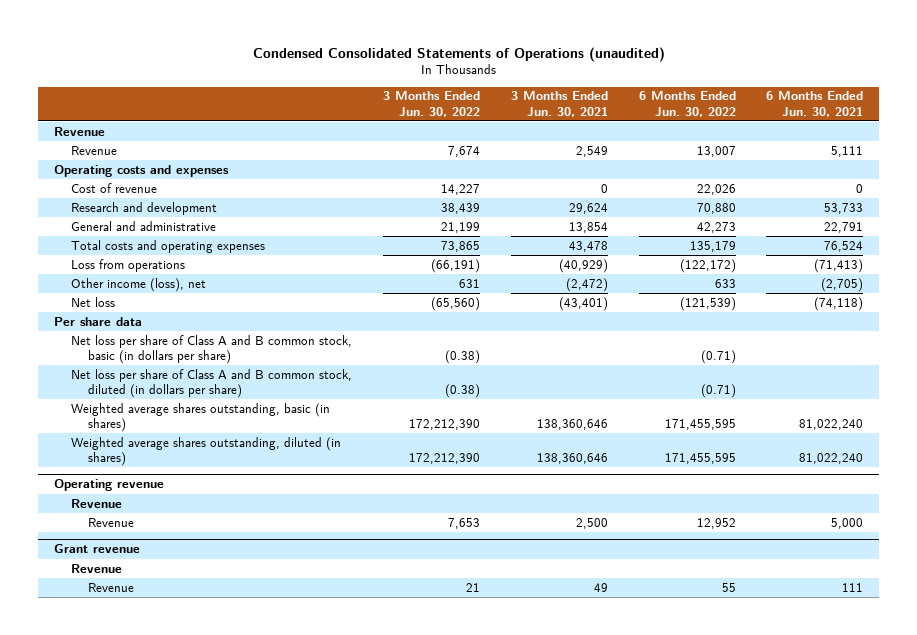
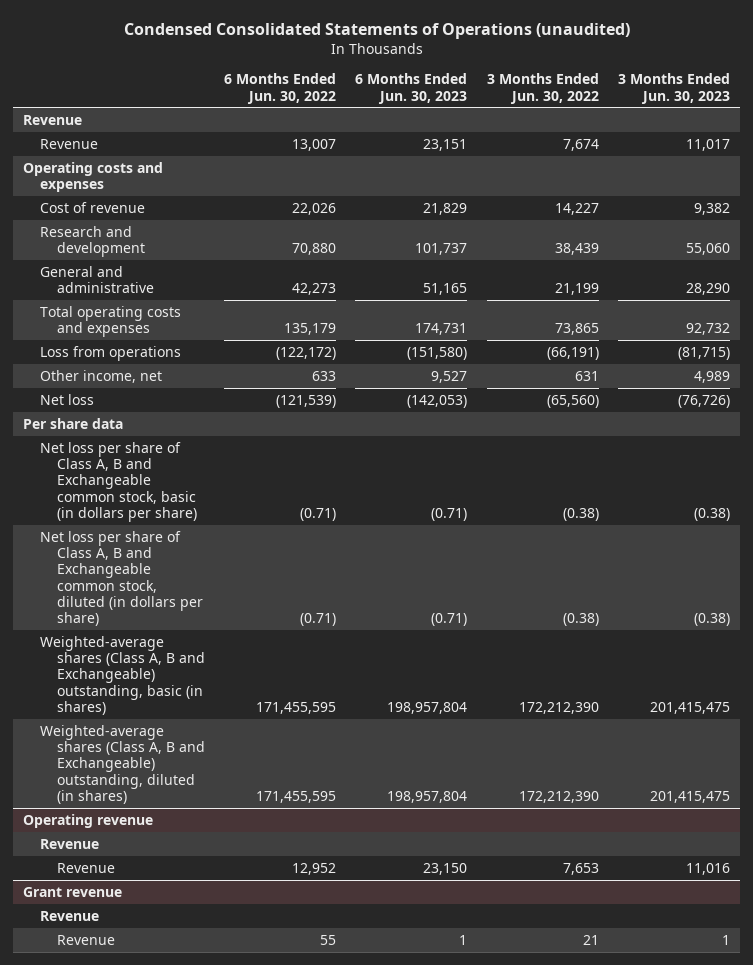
- | 3 Months Ended Jun. 30, 2022 | 3 Months Ended Jun. 30, 2021 | 6 Months Ended Jun. 30, 2022 | 6 Months Ended Jun. 30, 2021
+ | 6 Months Ended Jun. 30, 2022 | 6 Months Ended Jun. 30, 2023 | 3 Months Ended Jun. 30, 2022 | 3 Months Ended Jun. 30, 2023
- Total costs and operating expenses | 73,865 | 43,478 | 135,179 | 76,524
+ Total operating costs and expenses | 135,179 | 174,731 | 73,865 | 92,732
- Other income (loss), net | 631 | (2,472) | 633 | (2,705)
+ Other income, net | 633 | 9,527 | 631 | 4,989
- Net loss per share of Class A and B common stock, basic (in dollars per share) | (0.38) | | (0.71) |
- Net loss per share of Class A and B common stock, diluted (in dollars per share) | (0.38) | | (0.71) |
- Weighted average shares outstanding, basic (in shares) | 172,212,390 | 138,360,646 | 171,455,595 | 81,022,240
- Weighted average shares outstanding, diluted (in shares) | 172,212,390 | 138,360,646 | 171,455,595 | 81,022,240
+ Net loss per share of Class A, B and Exchangeable common stock, basic (in dollars per share) | (0.71) | (0.71) | (0.38) | (0.38)
+ Net loss per share of Class A, B and Exchangeable common stock, diluted (in dollars per share) | (0.71) | (0.71) | (0.38) | (0.38)
+ Weighted-average shares (Class A, B and Exchangeable) outstanding, basic (in shares) | 171,455,595 | 198,957,804 | 172,212,390 | 201,415,475
+ Weighted-average shares (Class A, B and Exchangeable) outstanding, diluted (in shares) | 171,455,595 | 198,957,804 | 172,212,390 | 201,415,475

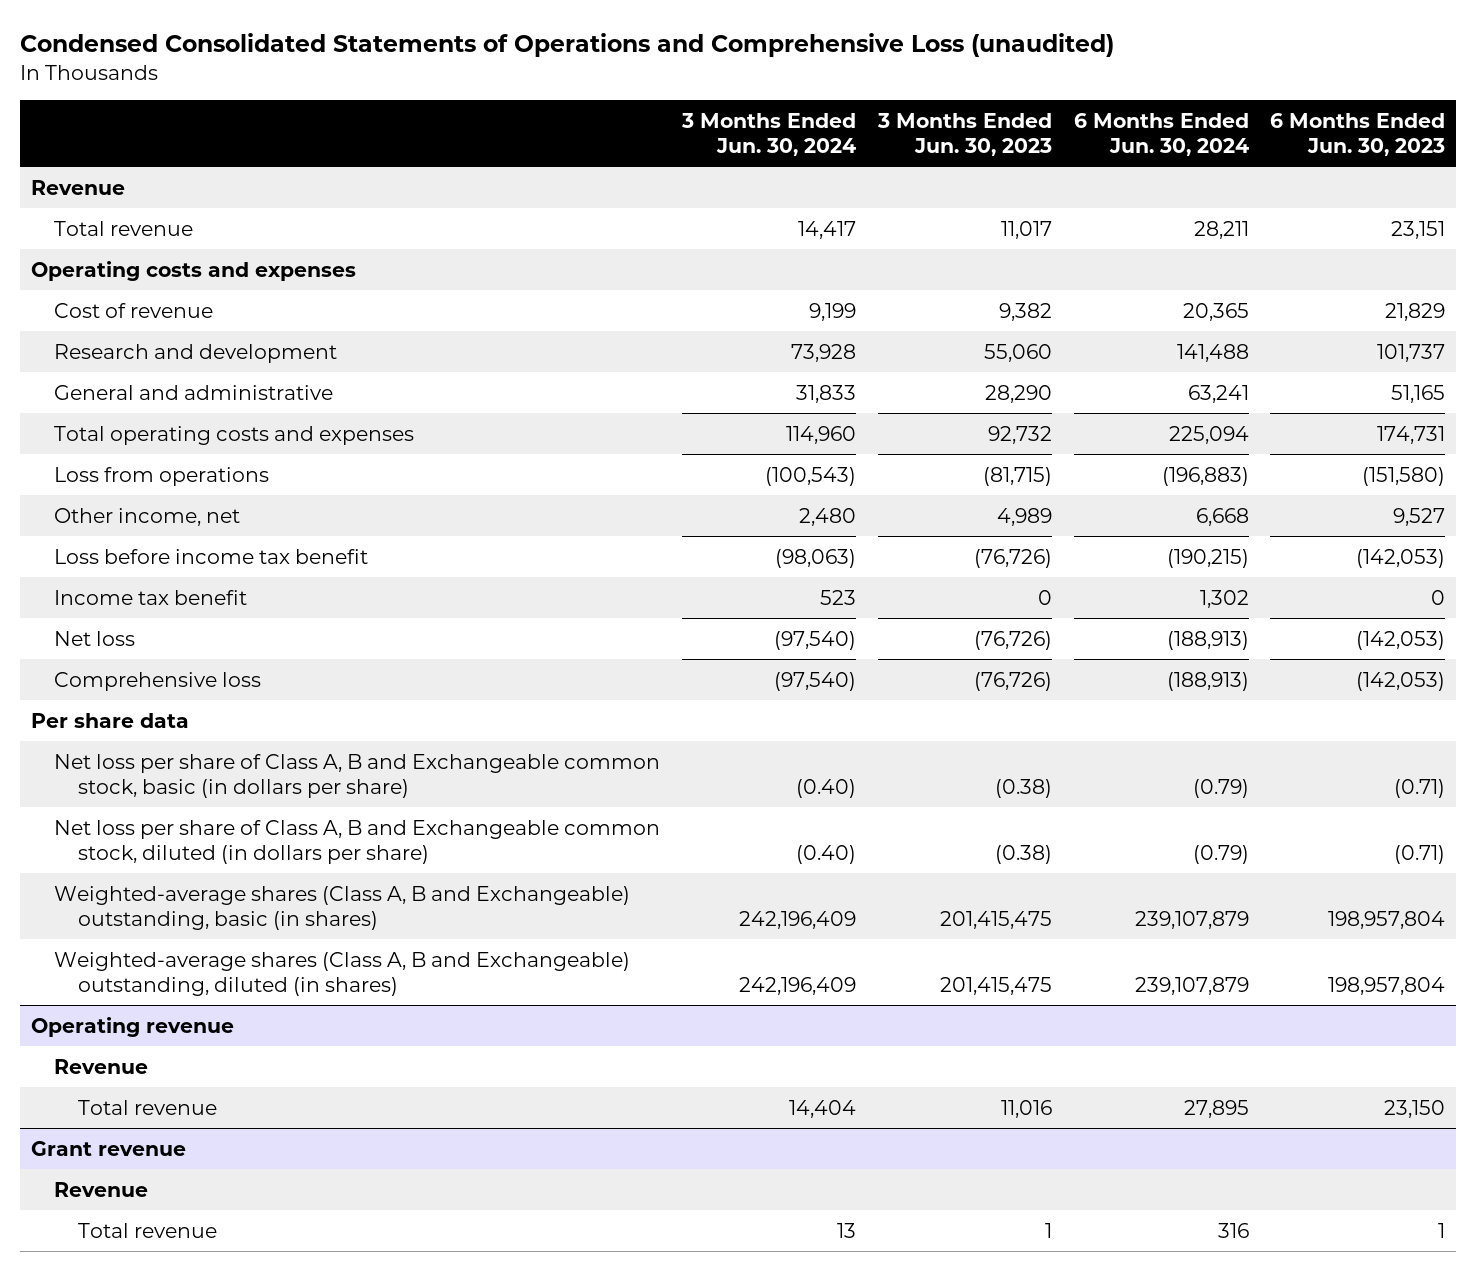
- Condensed Consolidated Statements of Operations (unaudited)
+ Condensed Consolidated Statements of Operations and Comprehensive Loss (unaudited)
- | 6 Months Ended Jun. 30, 2022 | 6 Months Ended Jun. 30, 2023 | 3 Months Ended Jun. 30, 2022 | 3 Months Ended Jun. 30, 2023
+ | 3 Months Ended Jun. 30, 2024 | 3 Months Ended Jun. 30, 2023 | 6 Months Ended Jun. 30, 2024 | 6 Months Ended Jun. 30, 2023
- Revenue | 13,007 | 23,151 | 7,674 | 11,017
+ Total revenue | 14,417 | 11,017 | 28,211 | 23,151
+ Loss before income tax benefit | (98,063) | (76,726) | (190,215) | (142,053)
+ Income tax benefit | 523 | 0 | 1,302 | 0
+ Comprehensive loss | (97,540) | (76,726) | (188,913) | (142,053)
@ Operating revenue
- Revenue | 12,952 | 23,150 | 7,653 | 11,016
+ Total revenue | 14,404 | 11,016 | 27,895 | 23,150
@ Grant revenue
- Revenue | 55 | 1 | 21 | 1
+ Total revenue | 13 | 1 | 316 | 1

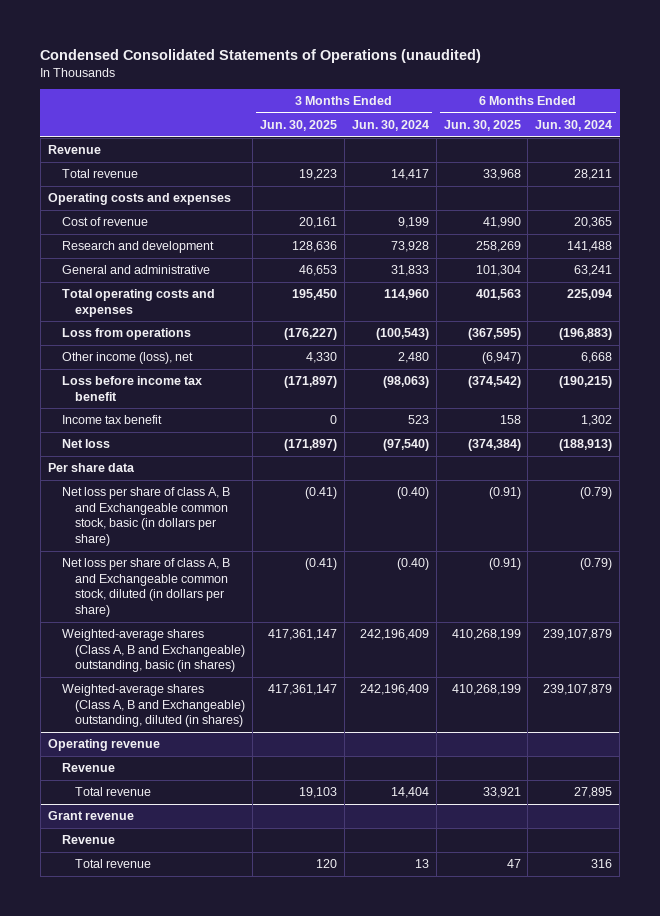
- Condensed Consolidated Statements of Operations and Comprehensive Loss (unaudited)
+ Condensed Consolidated Statements of Operations (unaudited)
- | 3 Months Ended Jun. 30, 2024 | 3 Months Ended Jun. 30, 2023 | 6 Months Ended Jun. 30, 2024 | 6 Months Ended Jun. 30, 2023
+ | 3 Months Ended Jun. 30, 2025 | 3 Months Ended Jun. 30, 2024 | 6 Months Ended Jun. 30, 2025 | 6 Months Ended Jun. 30, 2024
- Other income, net | 2,480 | 4,989 | 6,668 | 9,527
+ Other income (loss), net | 4,330 | 2,480 | (6,947) | 6,668
- Comprehensive loss | (97,540) | (76,726) | (188,913) | (142,053)
- Net loss per share of Class A, B and Exchangeable common stock, basic (in dollars per share) | (0.40) | (0.38) | (0.79) | (0.71)
- Net loss per share of Class A, B and Exchangeable common stock, diluted (in dollars per share) | (0.40) | (0.38) | (0.79) | (0.71)
+ Net loss per share of class A, B and Exchangeable common stock, basic (in dollars per share) | (0.41) | (0.40) | (0.91) | (0.79)
+ Net loss per share of class A, B and Exchangeable common stock, diluted (in dollars per share) | (0.41) | (0.40) | (0.91) | (0.79)

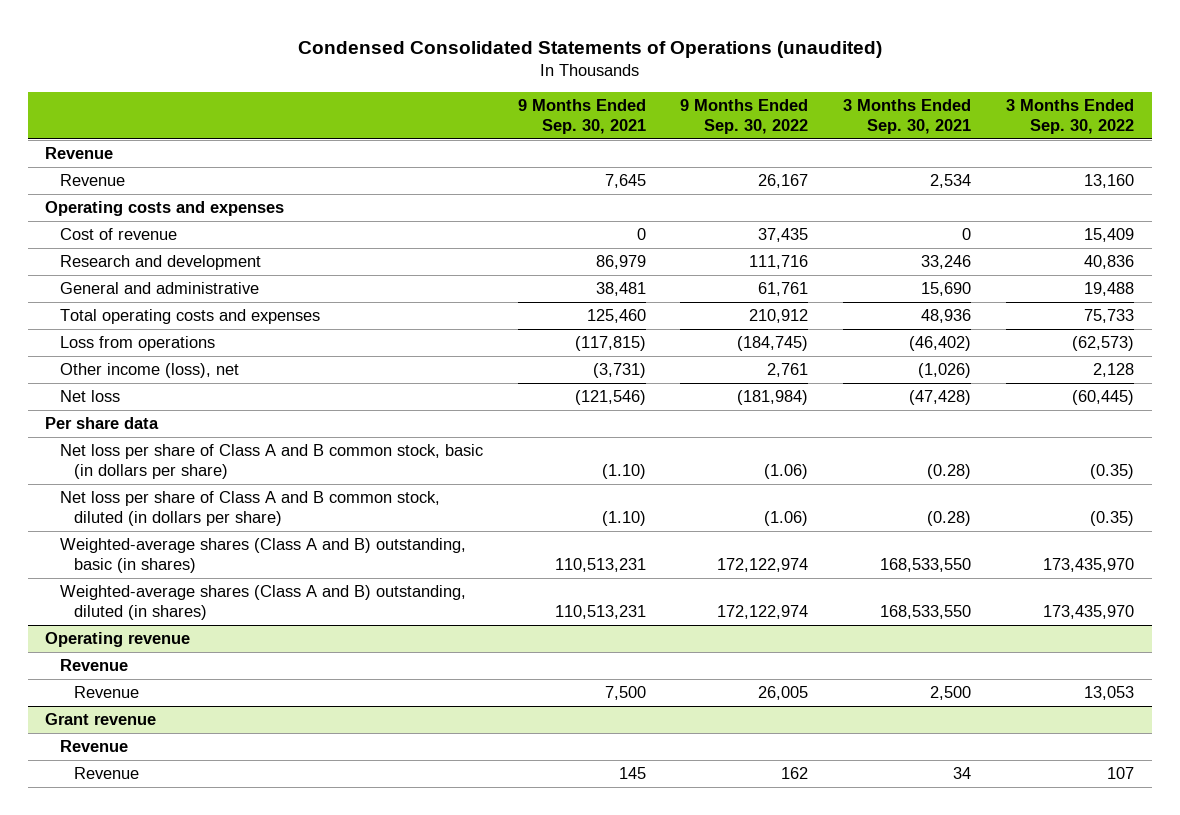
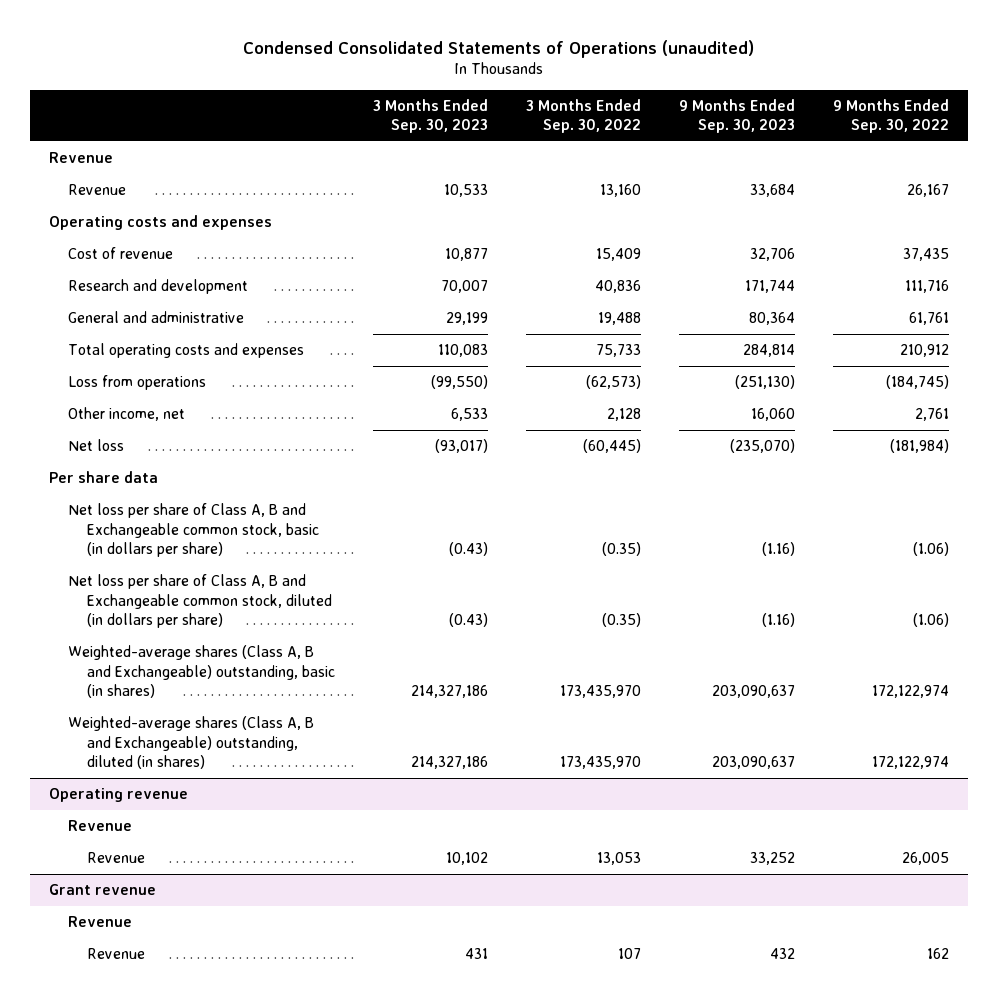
- | 9 Months Ended Sep. 30, 2021 | 9 Months Ended Sep. 30, 2022 | 3 Months Ended Sep. 30, 2021 | 3 Months Ended Sep. 30, 2022
+ | 3 Months Ended Sep. 30, 2023 | 3 Months Ended Sep. 30, 2022 | 9 Months Ended Sep. 30, 2023 | 9 Months Ended Sep. 30, 2022
- Other income (loss), net | (3,731) | 2,761 | (1,026) | 2,128
+ Other income, net | 6,533 | 2,128 | 16,060 | 2,761
- Net loss per share of Class A and B common stock, basic (in dollars per share) | (1.10) | (1.06) | (0.28) | (0.35)
- Net loss per share of Class A and B common stock, diluted (in dollars per share) | (1.10) | (1.06) | (0.28) | (0.35)
- Weighted-average shares (Class A and B) outstanding, basic (in shares) | 110,513,231 | 172,122,974 | 168,533,550 | 173,435,970
- Weighted-average shares (Class A and B) outstanding, diluted (in shares) | 110,513,231 | 172,122,974 | 168,533,550 | 173,435,970
+ Net loss per share of Class A, B and Exchangeable common stock, basic (in dollars per share) | (0.43) | (0.35) | (1.16) | (1.06)
+ Net loss per share of Class A, B and Exchangeable common stock, diluted (in dollars per share) | (0.43) | (0.35) | (1.16) | (1.06)
+ Weighted-average shares (Class A, B and Exchangeable) outstanding, basic (in shares) | 214,327,186 | 173,435,970 | 203,090,637 | 172,122,974
+ Weighted-average shares (Class A, B and Exchangeable) outstanding, diluted (in shares) | 214,327,186 | 173,435,970 | 203,090,637 | 172,122,974

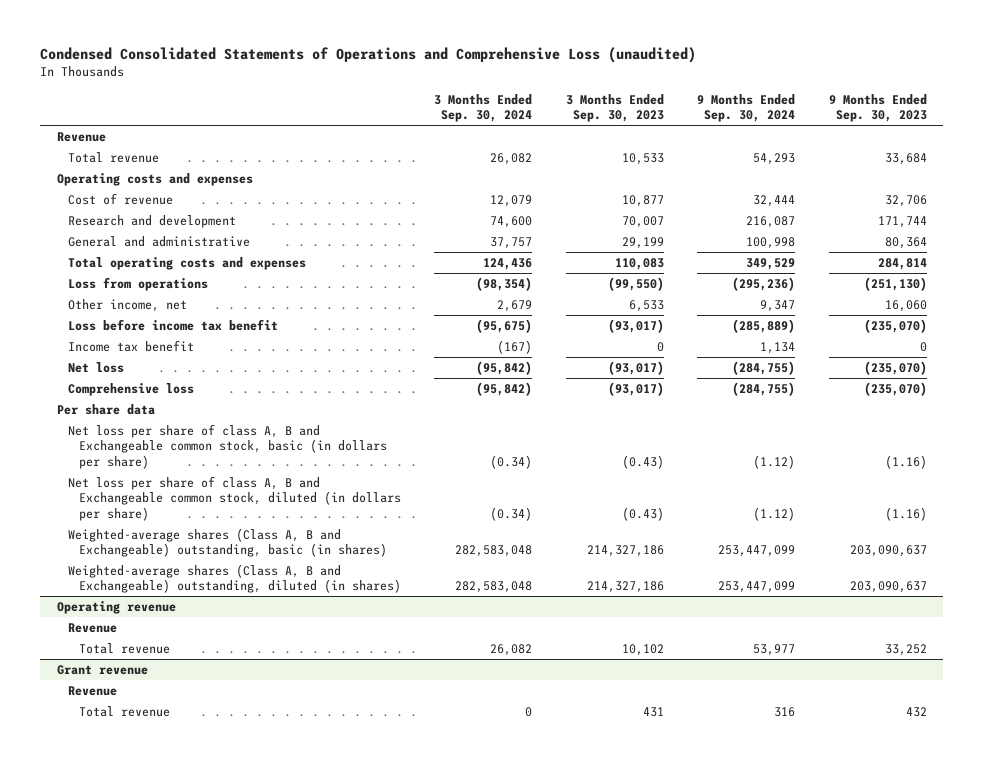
- Condensed Consolidated Statements of Operations (unaudited)
+ Condensed Consolidated Statements of Operations and Comprehensive Loss (unaudited)
- | 3 Months Ended Sep. 30, 2023 | 3 Months Ended Sep. 30, 2022 | 9 Months Ended Sep. 30, 2023 | 9 Months Ended Sep. 30, 2022
+ | 3 Months Ended Sep. 30, 2024 | 3 Months Ended Sep. 30, 2023 | 9 Months Ended Sep. 30, 2024 | 9 Months Ended Sep. 30, 2023
- Revenue | 10,533 | 13,160 | 33,684 | 26,167
+ Total revenue | 26,082 | 10,533 | 54,293 | 33,684
+ Loss before income tax benefit | (95,675) | (93,017) | (285,889) | (235,070)
+ Income tax benefit | (167) | 0 | 1,134 | 0
+ Comprehensive loss | (95,842) | (93,017) | (284,755) | (235,070)
- Net loss per share of Class A, B and Exchangeable common stock, basic (in dollars per share) | (0.43) | (0.35) | (1.16) | (1.06)
- Net loss per share of Class A, B and Exchangeable common stock, diluted (in dollars per share) | (0.43) | (0.35) | (1.16) | (1.06)
+ Net loss per share of class A, B and Exchangeable common stock, basic (in dollars per share) | (0.34) | (0.43) | (1.12) | (1.16)
+ Net loss per share of class A, B and Exchangeable common stock, diluted (in dollars per share) | (0.34) | (0.43) | (1.12) | (1.16)
@ Operating revenue
- Revenue | 10,102 | 13,053 | 33,252 | 26,005
+ Total revenue | 26,082 | 10,102 | 53,977 | 33,252
@ Grant revenue
- Revenue | 431 | 107 | 432 | 162
+ Total revenue | 0 | 431 | 316 | 432

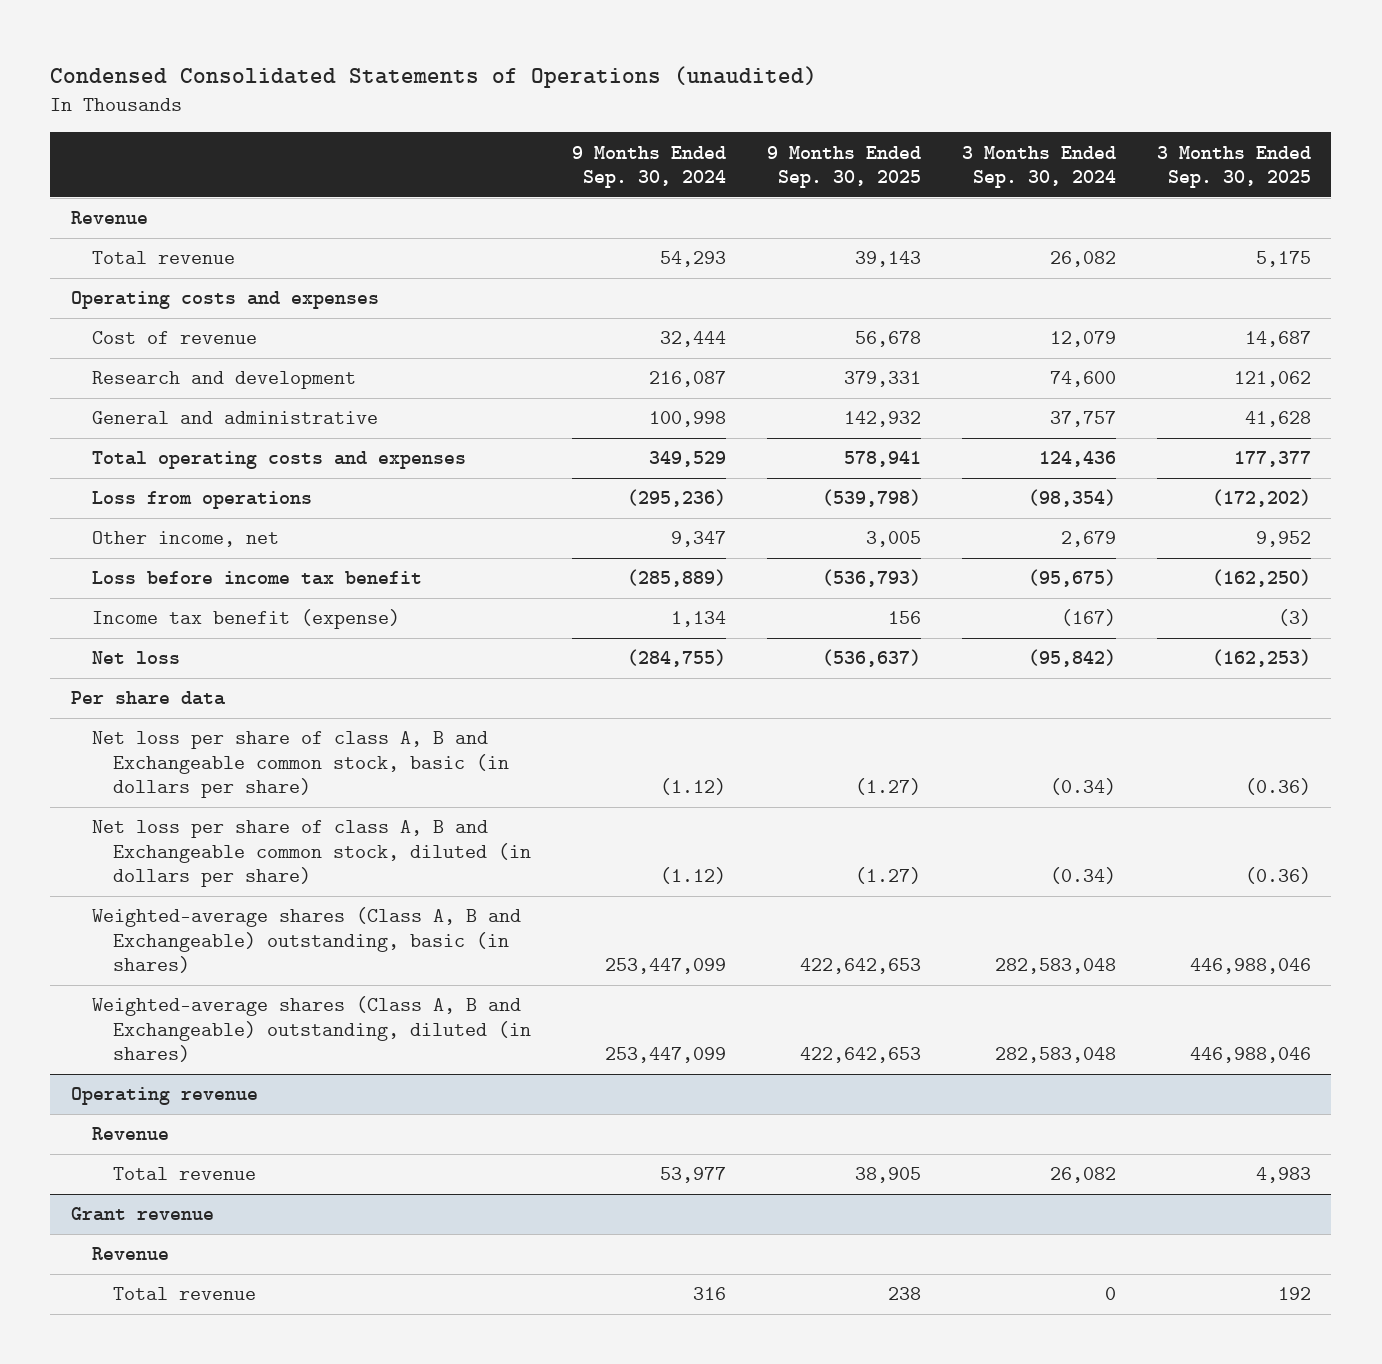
- Condensed Consolidated Statements of Operations and Comprehensive Loss (unaudited)
+ Condensed Consolidated Statements of Operations (unaudited)
- | 3 Months Ended Sep. 30, 2024 | 3 Months Ended Sep. 30, 2023 | 9 Months Ended Sep. 30, 2024 | 9 Months Ended Sep. 30, 2023
+ | 9 Months Ended Sep. 30, 2024 | 9 Months Ended Sep. 30, 2025 | 3 Months Ended Sep. 30, 2024 | 3 Months Ended Sep. 30, 2025
- Income tax benefit | (167) | 0 | 1,134 | 0
+ Income tax benefit (expense) | 1,134 | 156 | (167) | (3)
- Comprehensive loss | (95,842) | (93,017) | (284,755) | (235,070)

